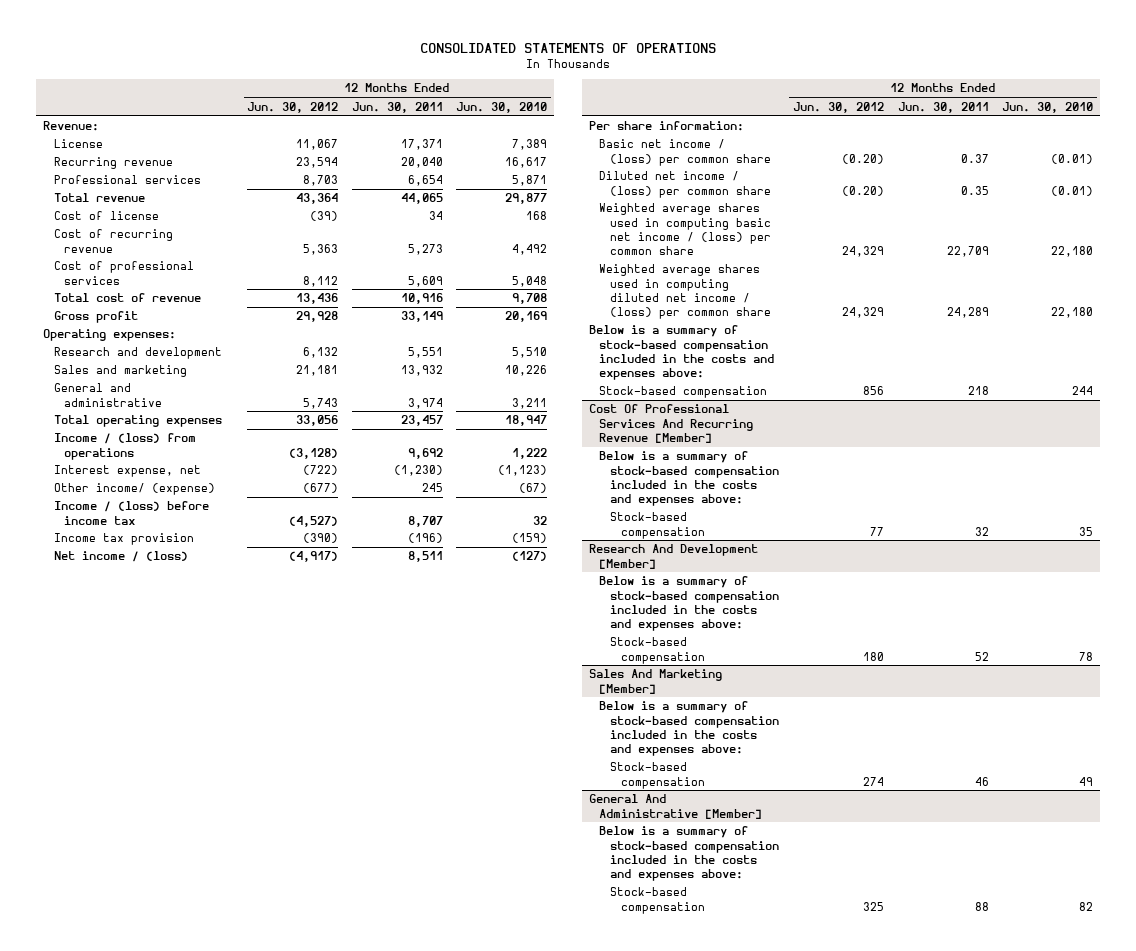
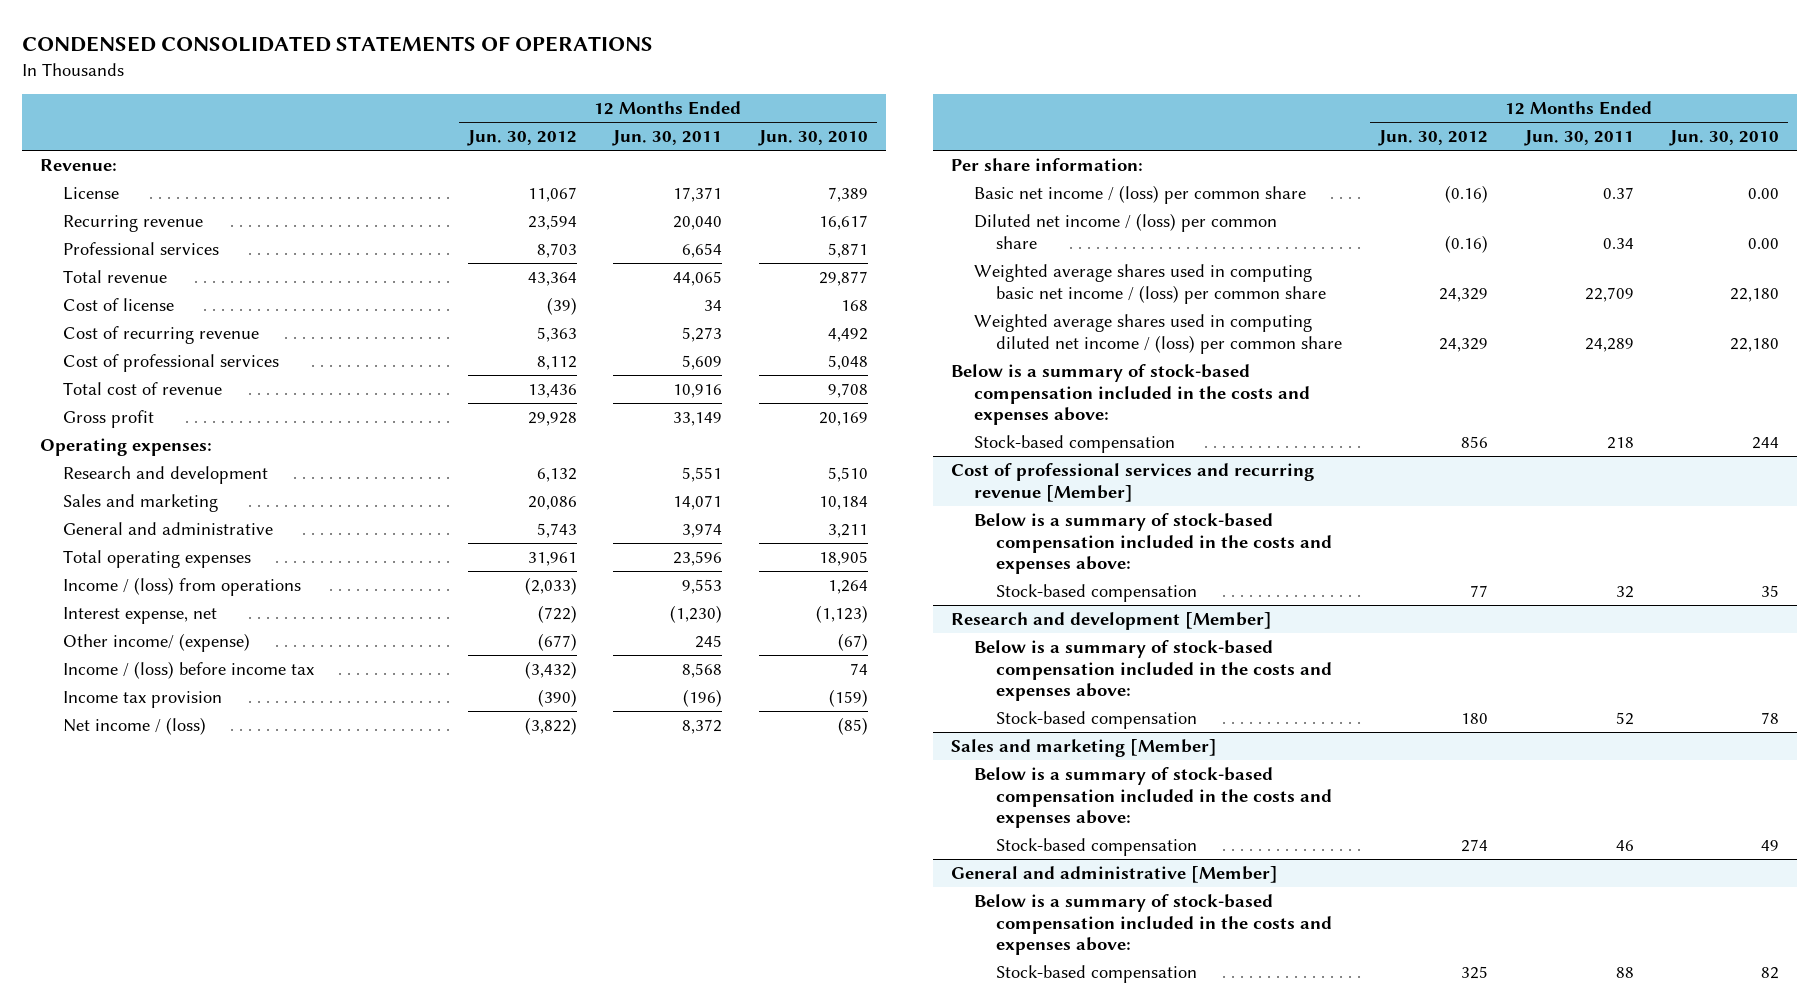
- CONSOLIDATED STATEMENTS OF OPERATIONS
+ CONDENSED CONSOLIDATED STATEMENTS OF OPERATIONS
- Sales and marketing | 21,181 | 13,932 | 10,226
+ Sales and marketing | 20,086 | 14,071 | 10,184
- Total operating expenses | 33,056 | 23,457 | 18,947
- Income / (loss) from operations | (3,128) | 9,692 | 1,222
+ Total operating expenses | 31,961 | 23,596 | 18,905
+ Income / (loss) from operations | (2,033) | 9,553 | 1,264
- Income / (loss) before income tax | (4,527) | 8,707 | 32
+ Income / (loss) before income tax | (3,432) | 8,568 | 74
- Net income / (loss) | (4,917) | 8,511 | (127)
+ Net income / (loss) | (3,822) | 8,372 | (85)
- Basic net income / (loss) per common share | (0.20) | 0.37 | (0.01)
- Diluted net income / (loss) per common share | (0.20) | 0.35 | (0.01)
+ Basic net income / (loss) per common share | (0.16) | 0.37 | 0.00
+ Diluted net income / (loss) per common share | (0.16) | 0.34 | 0.00
- Cost Of Professional Services And Recurring Revenue [Member]
+ Cost of professional services and recurring revenue [Member]
- Research And Development [Member]
+ Research and development [Member]
- Sales And Marketing [Member]
+ Sales and marketing [Member]
- General And Administrative [Member]
+ General and administrative [Member]

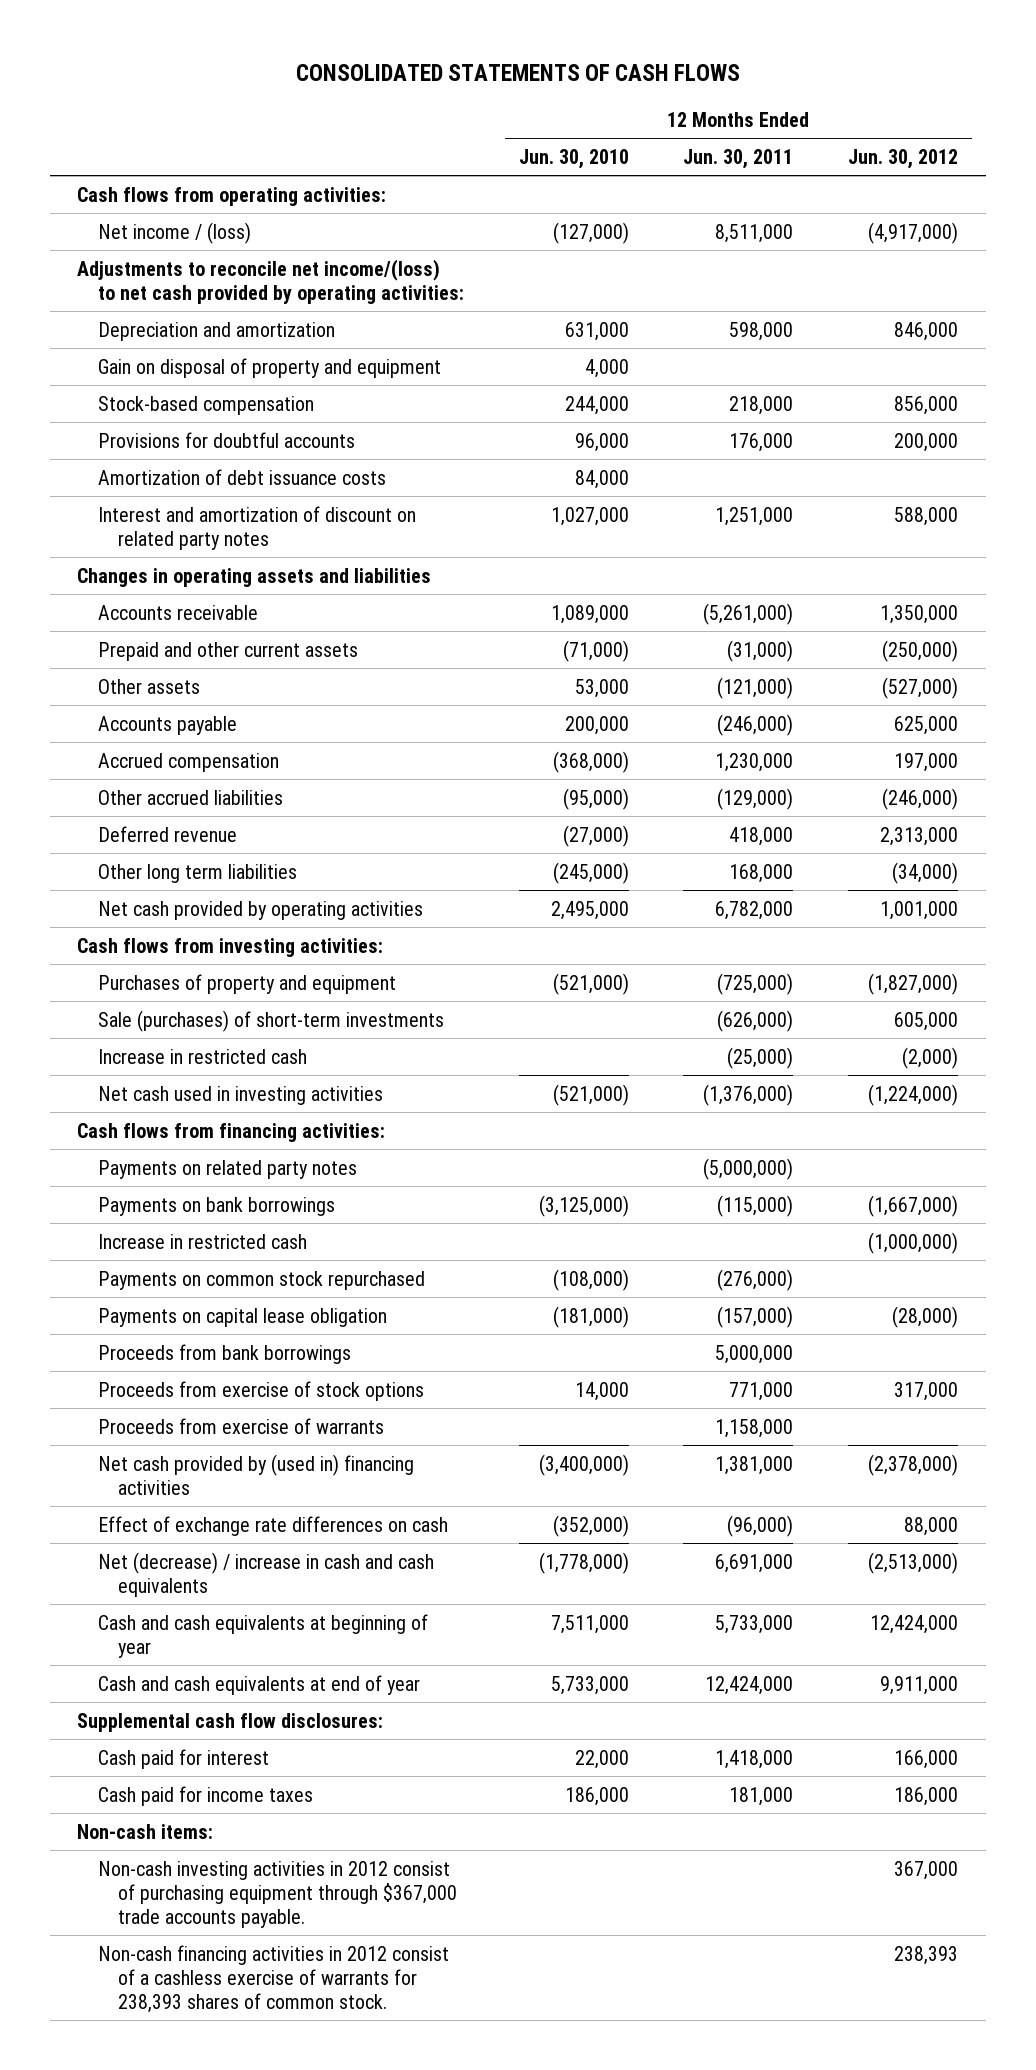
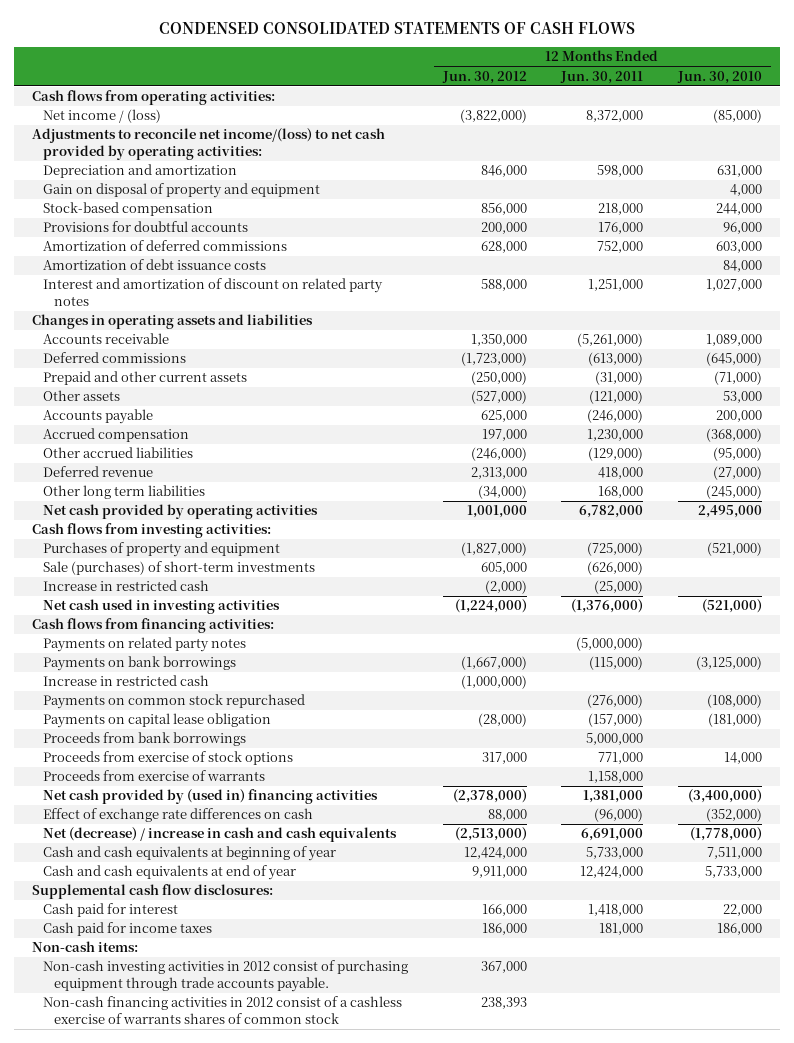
- CONSOLIDATED STATEMENTS OF CASH FLOWS
+ CONDENSED CONSOLIDATED STATEMENTS OF CASH FLOWS
- | 12 Months Ended Jun. 30, 2010 | 12 Months Ended Jun. 30, 2011 | 12 Months Ended Jun. 30, 2012
+ | 12 Months Ended Jun. 30, 2012 | 12 Months Ended Jun. 30, 2011 | 12 Months Ended Jun. 30, 2010
- Net income / (loss) | (127,000) | 8,511,000 | (4,917,000)
+ Net income / (loss) | (3,822,000) | 8,372,000 | (85,000)
+ Amortization of deferred commissions | 628,000 | 752,000 | 603,000
+ Deferred commissions | (1,723,000) | (613,000) | (645,000)
- Non-cash investing activities in 2012 consist of purchasing equipment through $367,000 trade accounts payable. | | | 367,000
- Non-cash financing activities in 2012 consist of a cashless exercise of warrants for 238,393 shares of common stock. | | | 238,393
+ Non-cash investing activities in 2012 consist of purchasing equipment through trade accounts payable. | 367,000 | |
+ Non-cash financing activities in 2012 consist of a cashless exercise of warrants shares of common stock | 238,393 | |

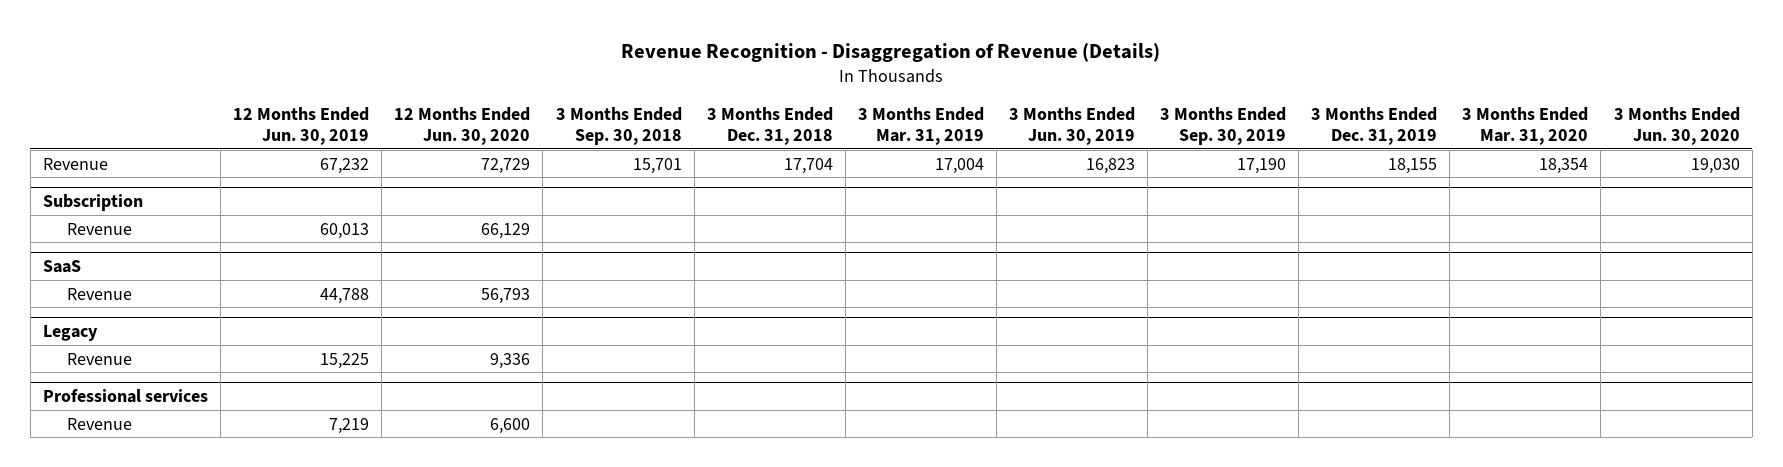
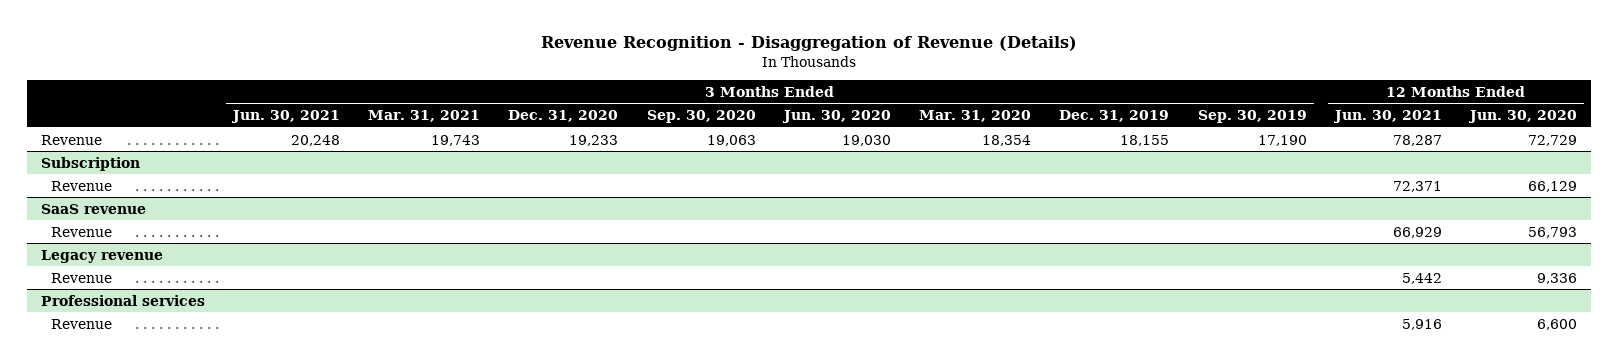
- | 12 Months Ended Jun. 30, 2019 | 12 Months Ended Jun. 30, 2020 | 3 Months Ended Sep. 30, 2018 | 3 Months Ended Dec. 31, 2018 | 3 Months Ended Mar. 31, 2019 | 3 Months Ended Jun. 30, 2019 | 3 Months Ended Sep. 30, 2019 | 3 Months Ended Dec. 31, 2019 | 3 Months Ended Mar. 31, 2020 | 3 Months Ended Jun. 30, 2020
+ | 3 Months Ended Jun. 30, 2021 | 3 Months Ended Mar. 31, 2021 | 3 Months Ended Dec. 31, 2020 | 3 Months Ended Sep. 30, 2020 | 3 Months Ended Jun. 30, 2020 | 3 Months Ended Mar. 31, 2020 | 3 Months Ended Dec. 31, 2019 | 3 Months Ended Sep. 30, 2019 | 12 Months Ended Jun. 30, 2021 | 12 Months Ended Jun. 30, 2020
- SaaS
+ SaaS revenue
- Legacy
+ Legacy revenue

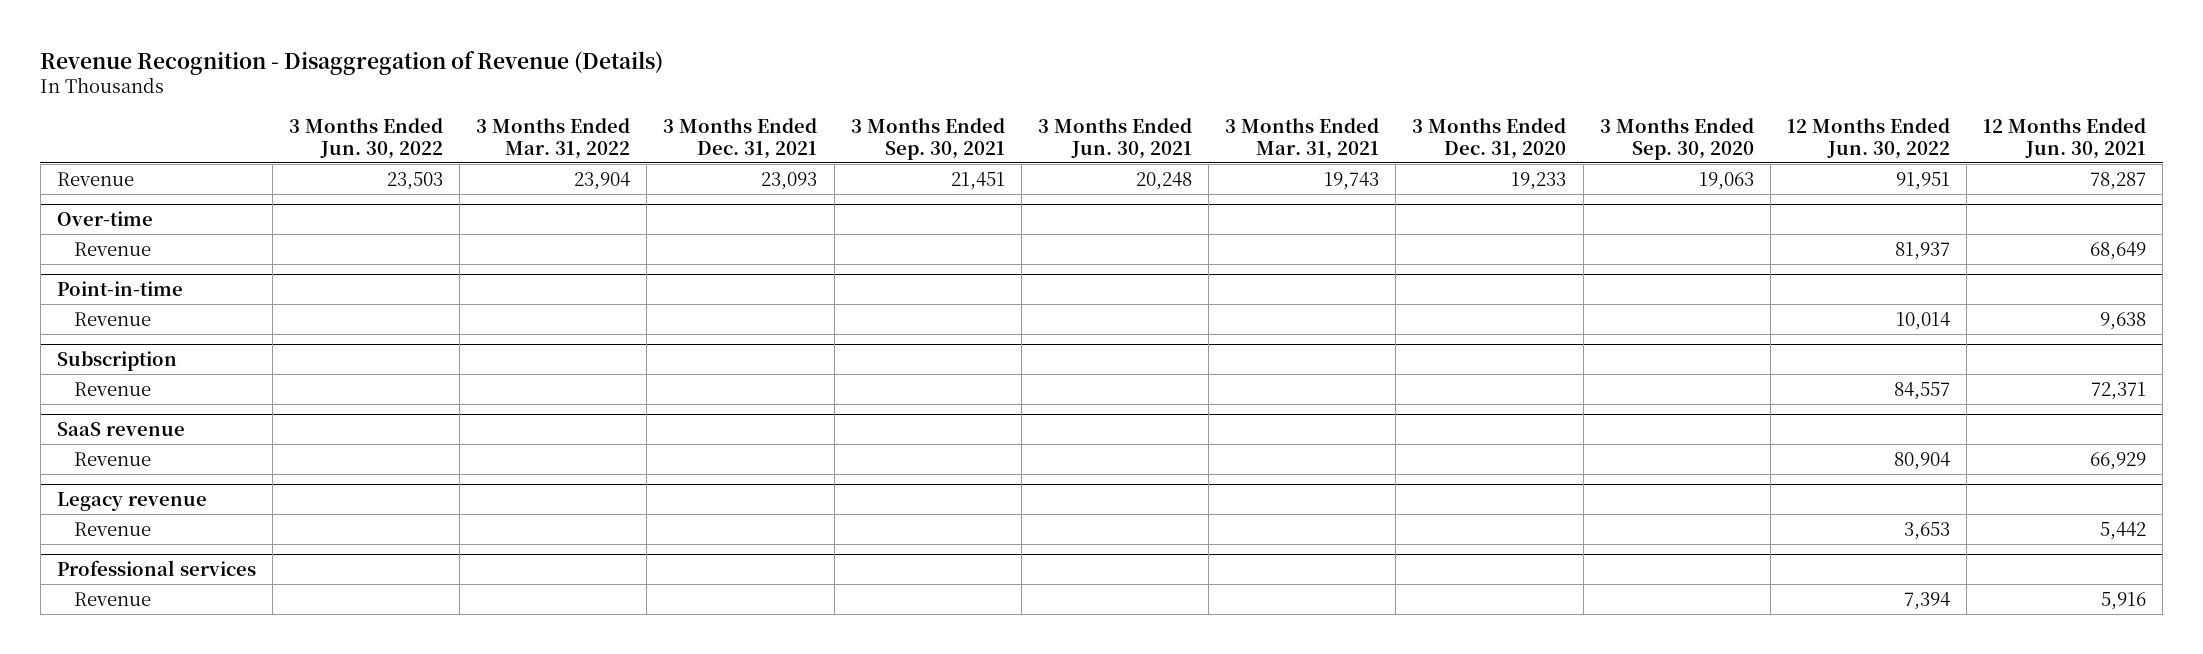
- | 3 Months Ended Jun. 30, 2021 | 3 Months Ended Mar. 31, 2021 | 3 Months Ended Dec. 31, 2020 | 3 Months Ended Sep. 30, 2020 | 3 Months Ended Jun. 30, 2020 | 3 Months Ended Mar. 31, 2020 | 3 Months Ended Dec. 31, 2019 | 3 Months Ended Sep. 30, 2019 | 12 Months Ended Jun. 30, 2021 | 12 Months Ended Jun. 30, 2020
+ | 3 Months Ended Jun. 30, 2022 | 3 Months Ended Mar. 31, 2022 | 3 Months Ended Dec. 31, 2021 | 3 Months Ended Sep. 30, 2021 | 3 Months Ended Jun. 30, 2021 | 3 Months Ended Mar. 31, 2021 | 3 Months Ended Dec. 31, 2020 | 3 Months Ended Sep. 30, 2020 | 12 Months Ended Jun. 30, 2022 | 12 Months Ended Jun. 30, 2021
+ Over-time
+ Revenue | | | | | | | | | 81,937 | 68,649
+ Point-in-time
+ Revenue | | | | | | | | | 10,014 | 9,638

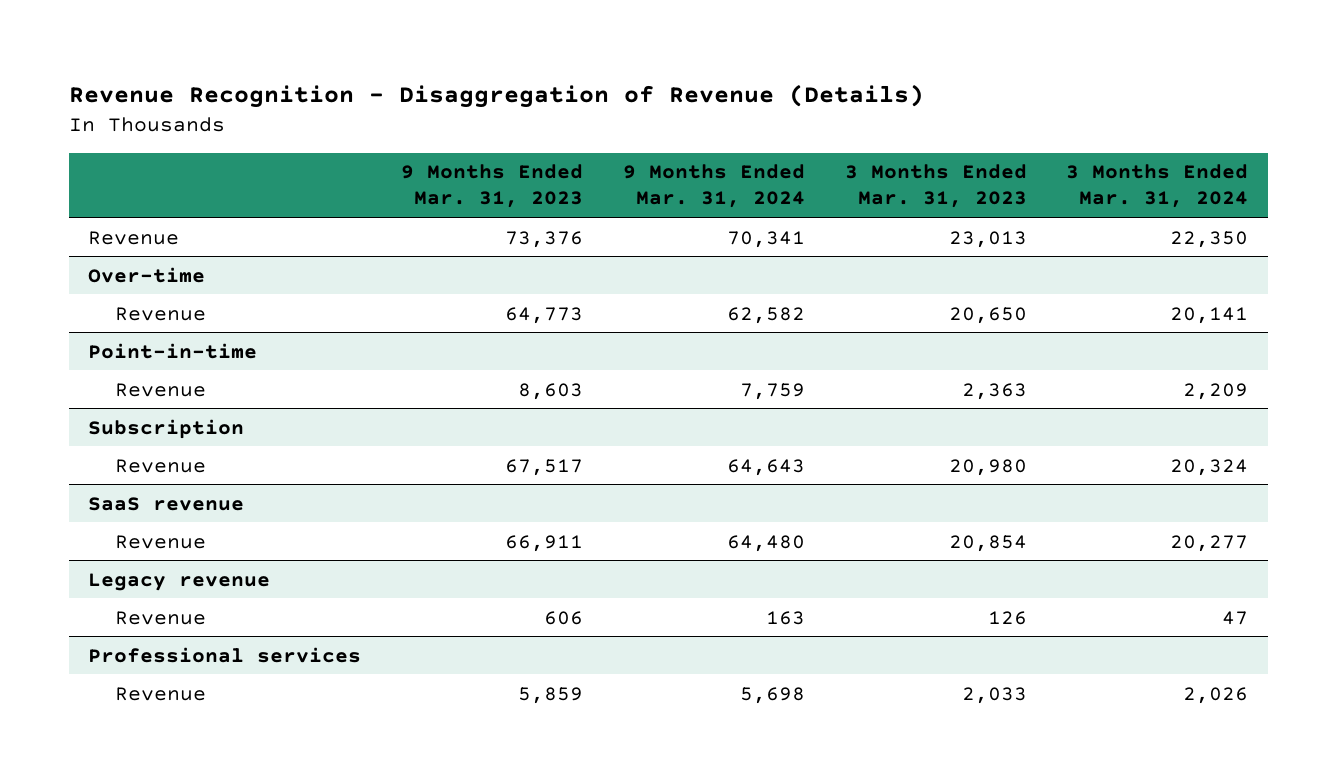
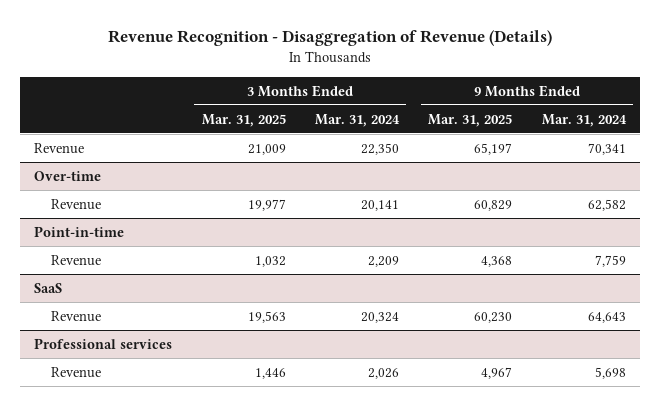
- | 9 Months Ended Mar. 31, 2023 | 9 Months Ended Mar. 31, 2024 | 3 Months Ended Mar. 31, 2023 | 3 Months Ended Mar. 31, 2024
+ | 3 Months Ended Mar. 31, 2025 | 3 Months Ended Mar. 31, 2024 | 9 Months Ended Mar. 31, 2025 | 9 Months Ended Mar. 31, 2024
- Subscription
+ SaaS
- SaaS revenue
- Revenue | 66,911 | 64,480 | 20,854 | 20,277
- Legacy revenue
- Revenue | 606 | 163 | 126 | 47

